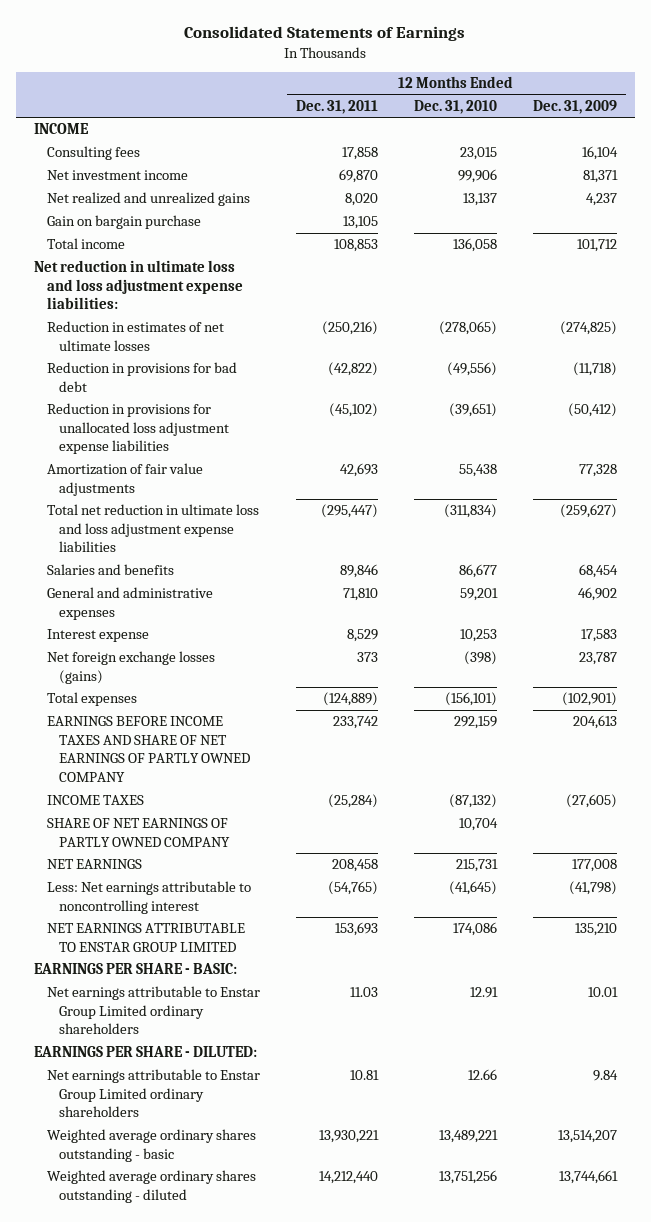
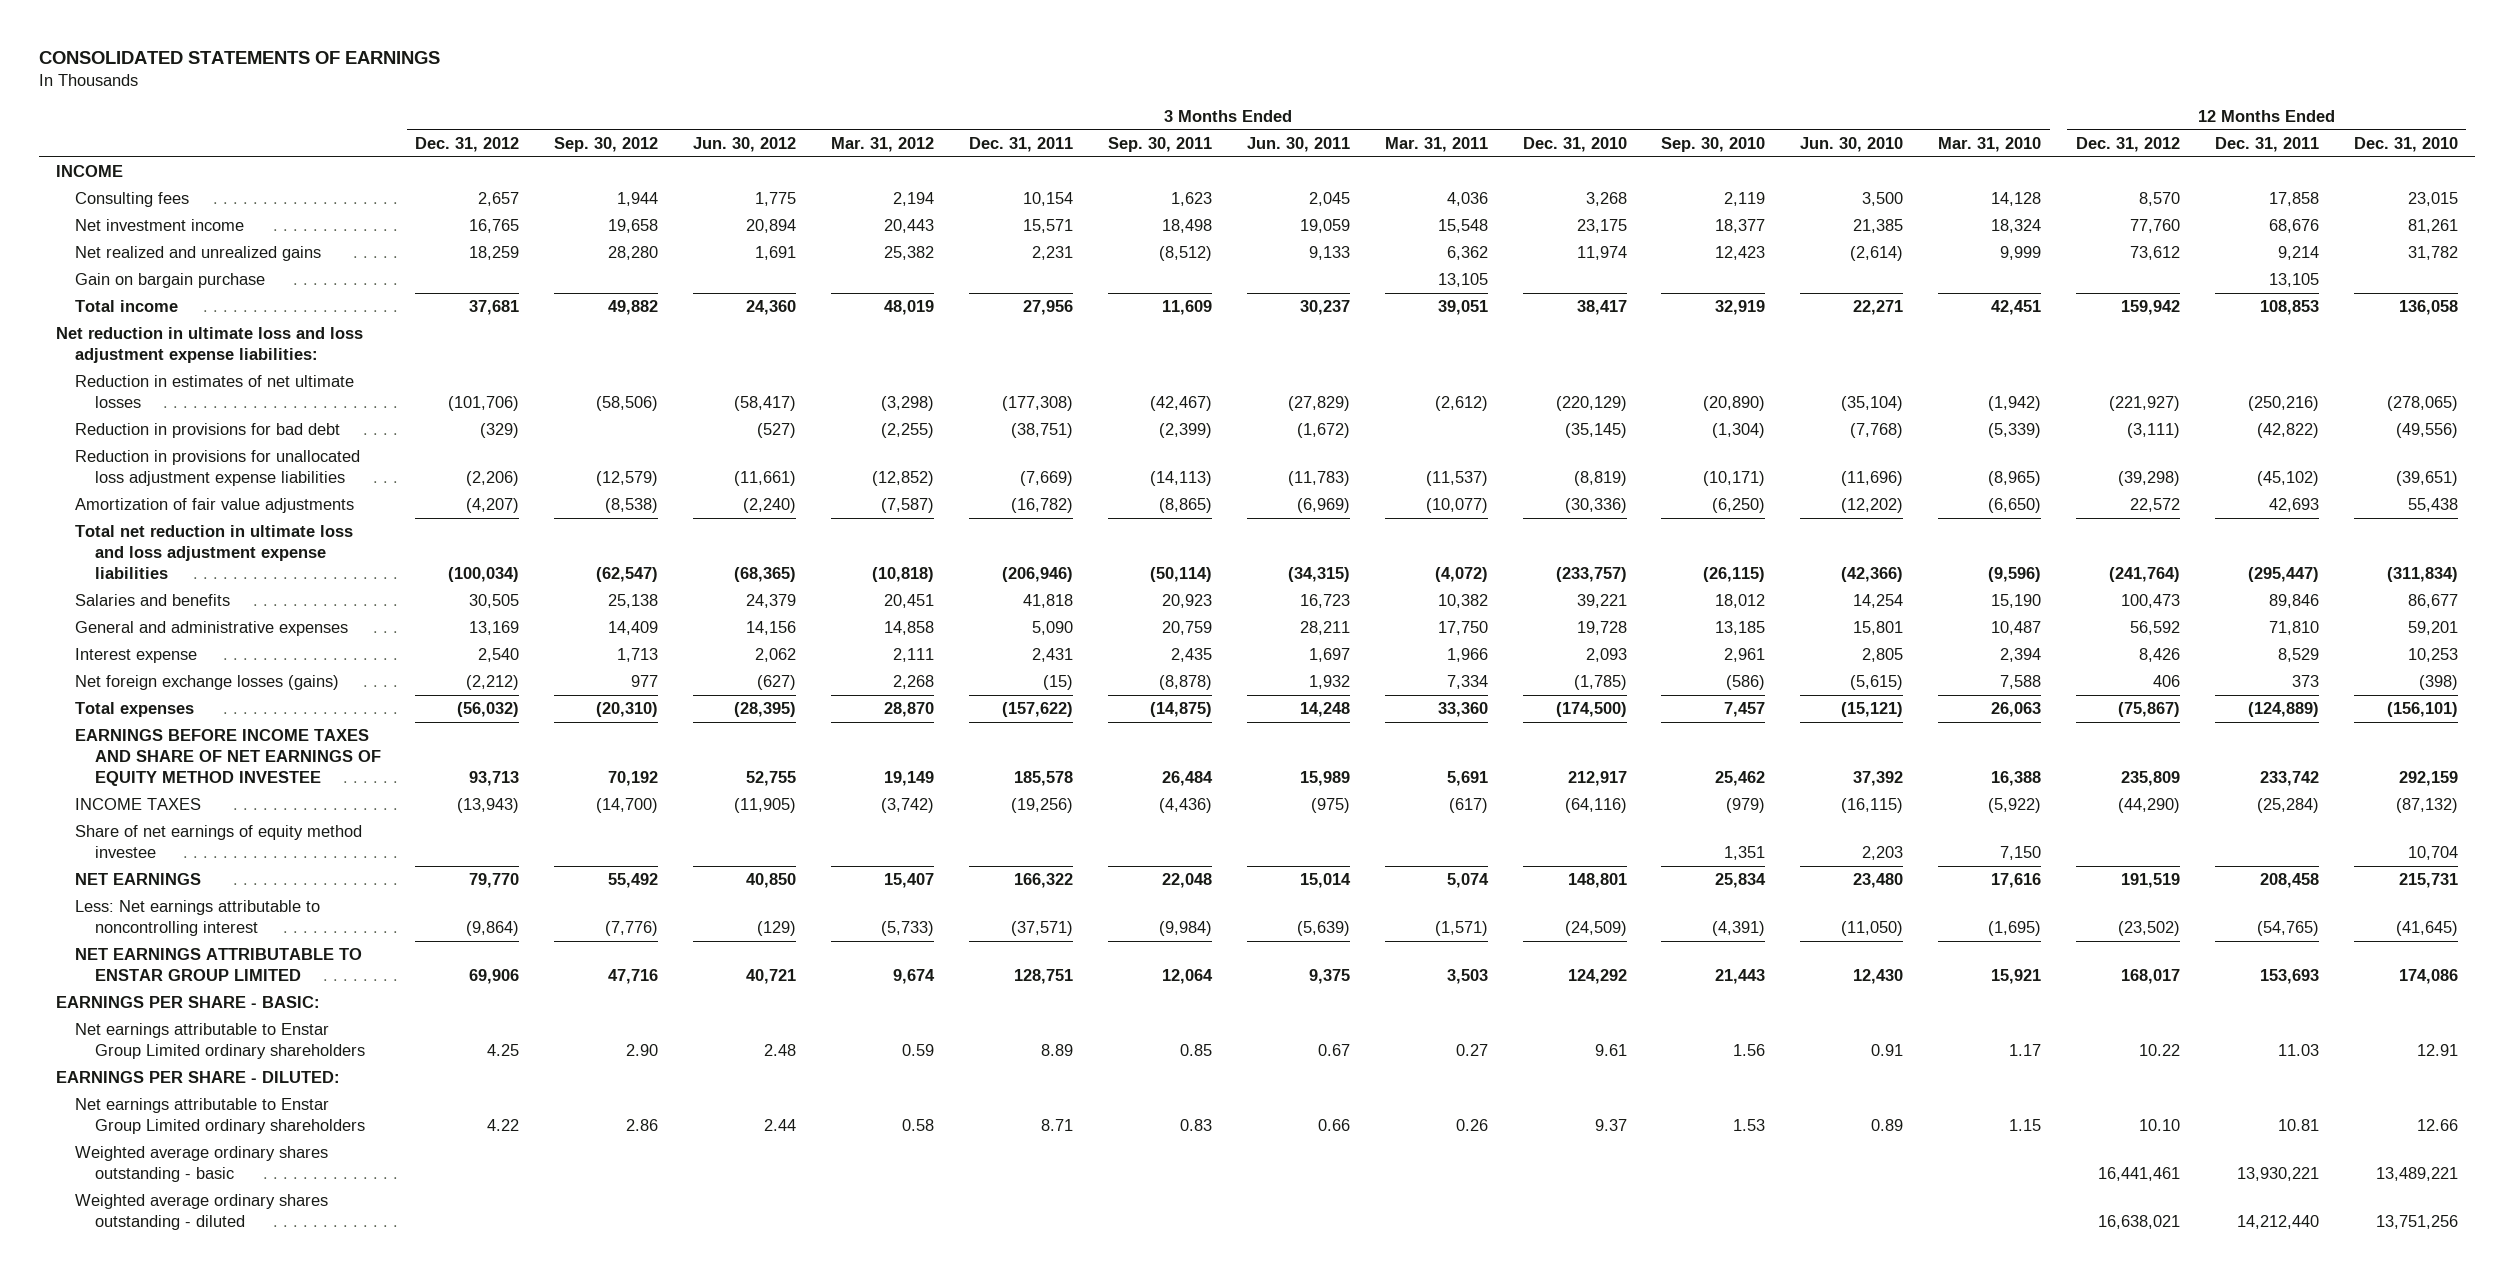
- Consolidated Statements of Earnings
+ CONSOLIDATED STATEMENTS OF EARNINGS
- | 12 Months Ended Dec. 31, 2011 | 12 Months Ended Dec. 31, 2010 | 12 Months Ended Dec. 31, 2009
+ | 3 Months Ended Dec. 31, 2012 | 3 Months Ended Sep. 30, 2012 | 3 Months Ended Jun. 30, 2012 | 3 Months Ended Mar. 31, 2012 | 3 Months Ended Dec. 31, 2011 | 3 Months Ended Sep. 30, 2011 | 3 Months Ended Jun. 30, 2011 | 3 Months Ended Mar. 31, 2011 | 3 Months Ended Dec. 31, 2010 | 3 Months Ended Sep. 30, 2010 | 3 Months Ended Jun. 30, 2010 | 3 Months Ended Mar. 31, 2010 | 12 Months Ended Dec. 31, 2012 | 12 Months Ended Dec. 31, 2011 | 12 Months Ended Dec. 31, 2010
- Net investment income | 69,870 | 99,906 | 81,371
- Net realized and unrealized gains | 8,020 | 13,137 | 4,237
+ Net investment income | 16,765 | 19,658 | 20,894 | 20,443 | 15,571 | 18,498 | 19,059 | 15,548 | 23,175 | 18,377 | 21,385 | 18,324 | 77,760 | 68,676 | 81,261
+ Net realized and unrealized gains | 18,259 | 28,280 | 1,691 | 25,382 | 2,231 | (8,512) | 9,133 | 6,362 | 11,974 | 12,423 | (2,614) | 9,999 | 73,612 | 9,214 | 31,782
- EARNINGS BEFORE INCOME TAXES AND SHARE OF NET EARNINGS OF PARTLY OWNED COMPANY | 233,742 | 292,159 | 204,613
+ EARNINGS BEFORE INCOME TAXES AND SHARE OF NET EARNINGS OF EQUITY METHOD INVESTEE | 93,713 | 70,192 | 52,755 | 19,149 | 185,578 | 26,484 | 15,989 | 5,691 | 212,917 | 25,462 | 37,392 | 16,388 | 235,809 | 233,742 | 292,159
- SHARE OF NET EARNINGS OF PARTLY OWNED COMPANY | | 10,704 |
+ Share of net earnings of equity method investee | | | | | | | | | | 1,351 | 2,203 | 7,150 | | | 10,704

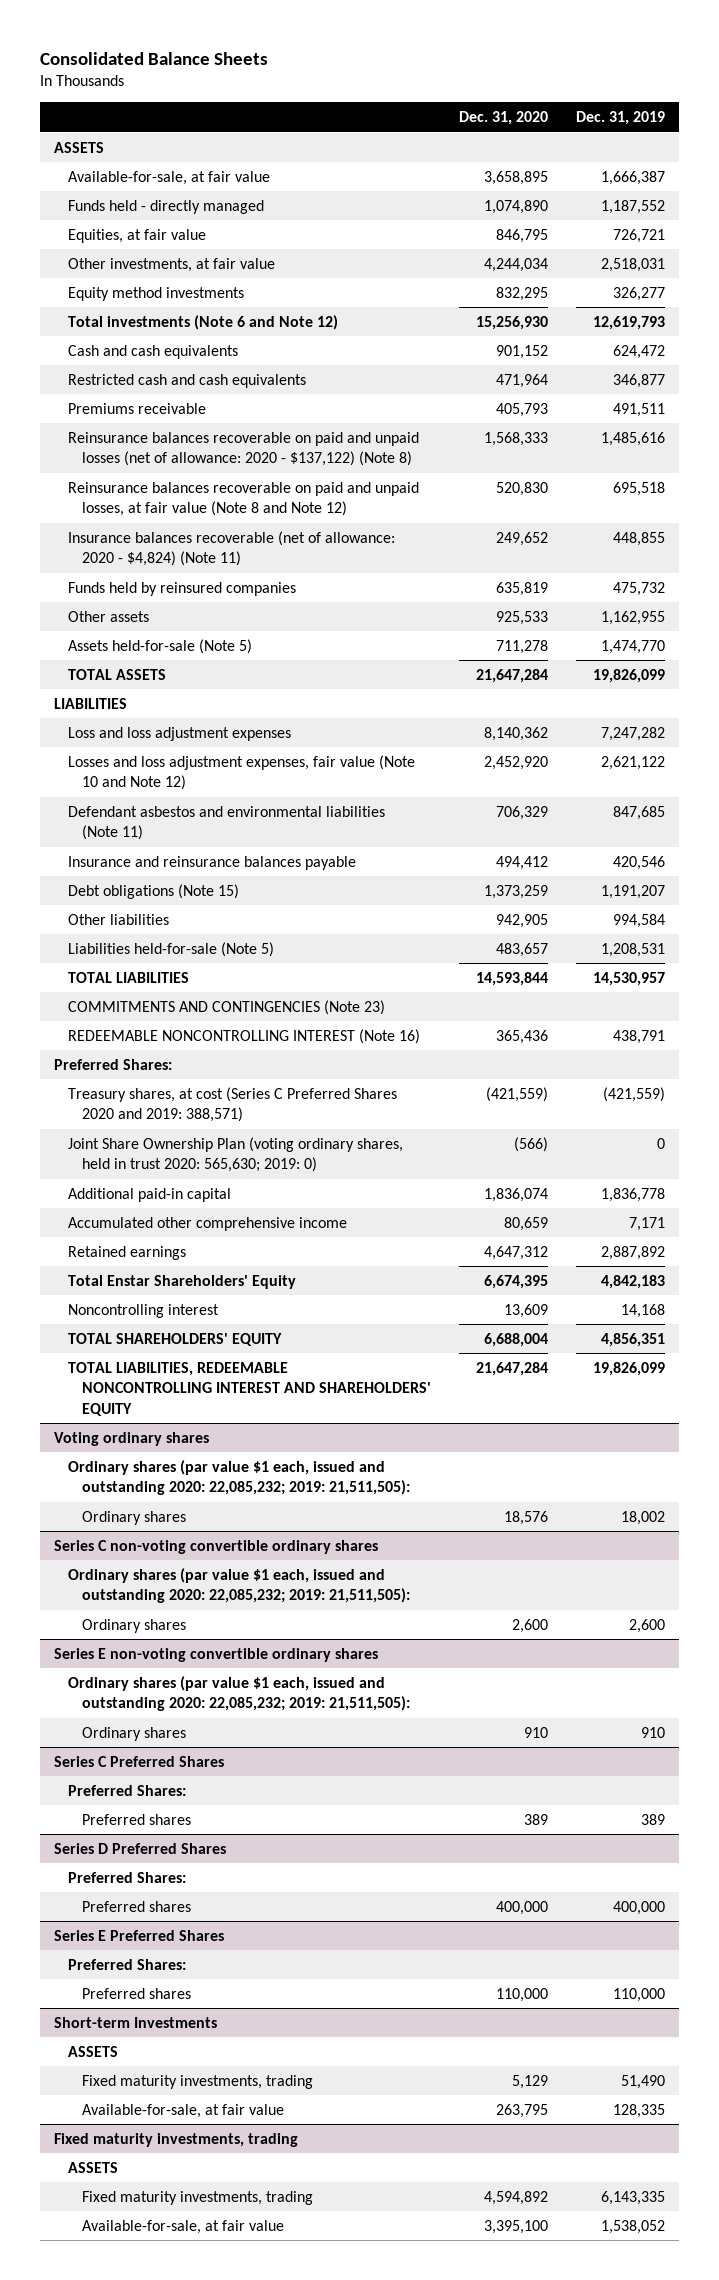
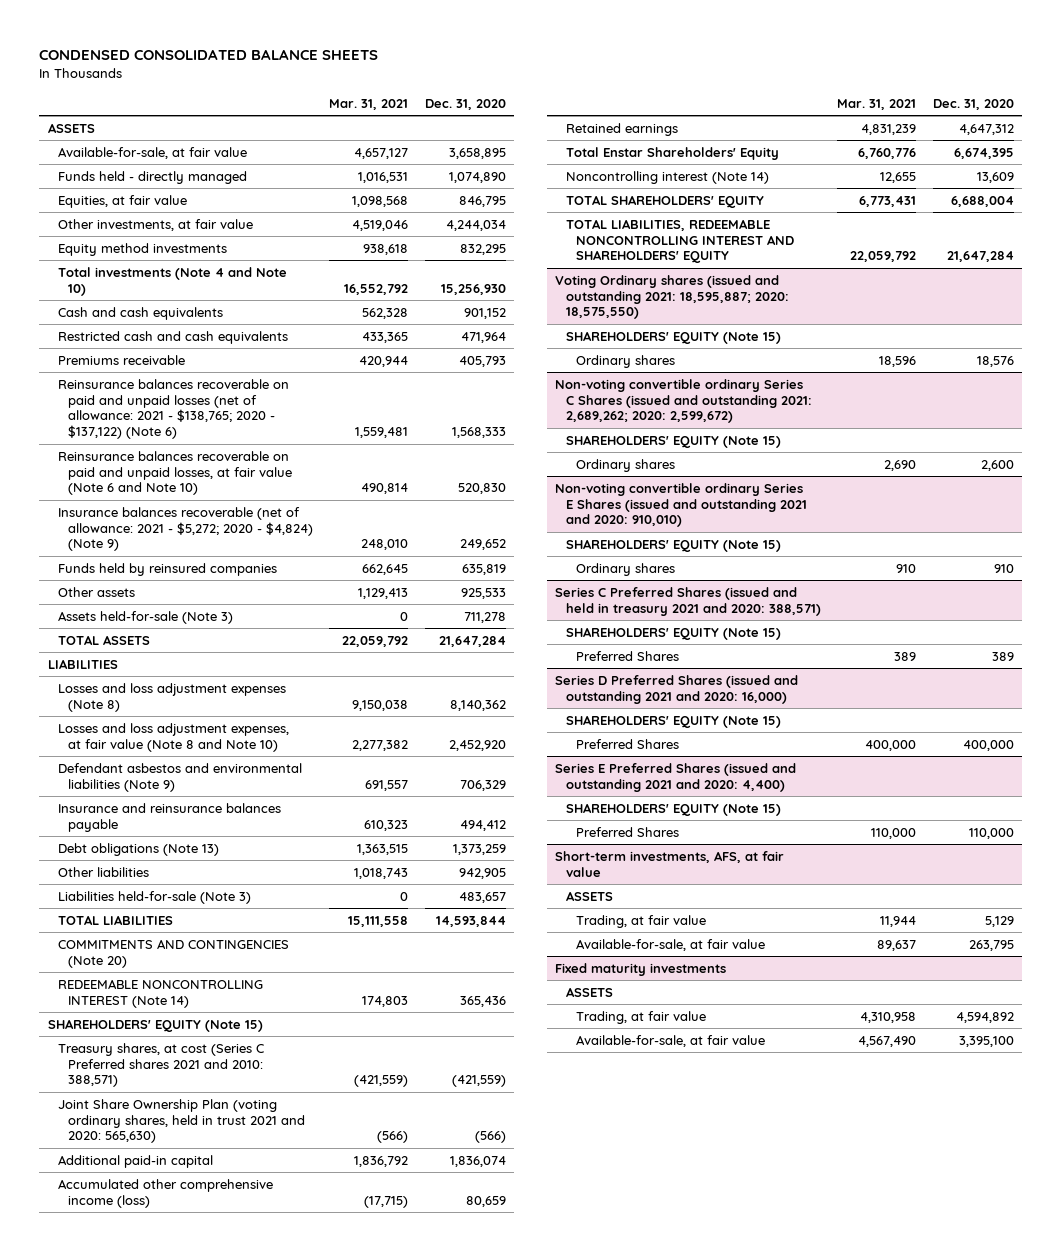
- Consolidated Balance Sheets
+ CONDENSED CONSOLIDATED BALANCE SHEETS
- | Dec. 31, 2020 | Dec. 31, 2019
+ | Mar. 31, 2021 | Dec. 31, 2020
- Total investments (Note 6 and Note 12) | 15,256,930 | 12,619,793
+ Total investments (Note 4 and Note 10) | 16,552,792 | 15,256,930
- Reinsurance balances recoverable on paid and unpaid losses (net of allowance: 2020 - $137,122) (Note 8) | 1,568,333 | 1,485,616
- Reinsurance balances recoverable on paid and unpaid losses, at fair value (Note 8 and Note 12) | 520,830 | 695,518
- Insurance balances recoverable (net of allowance: 2020 - $4,824) (Note 11) | 249,652 | 448,855
+ Reinsurance balances recoverable on paid and unpaid losses (net of allowance: 2021 - $138,765; 2020 - $137,122) (Note 6) | 1,559,481 | 1,568,333
+ Reinsurance balances recoverable on paid and unpaid losses, at fair value (Note 6 and Note 10) | 490,814 | 520,830
+ Insurance balances recoverable (net of allowance: 2021 - $5,272; 2020 - $4,824) (Note 9) | 248,010 | 249,652
- Assets held-for-sale (Note 5) | 711,278 | 1,474,770
+ Assets held-for-sale (Note 3) | 0 | 711,278
- Loss and loss adjustment expenses | 8,140,362 | 7,247,282
- Losses and loss adjustment expenses, fair value (Note 10 and Note 12) | 2,452,920 | 2,621,122
- Defendant asbestos and environmental liabilities (Note 11) | 706,329 | 847,685
+ Losses and loss adjustment expenses (Note 8) | 9,150,038 | 8,140,362
+ Losses and loss adjustment expenses, at fair value (Note 8 and Note 10) | 2,277,382 | 2,452,920
+ Defendant asbestos and environmental liabilities (Note 9) | 691,557 | 706,329
- Debt obligations (Note 15) | 1,373,259 | 1,191,207
+ Debt obligations (Note 13) | 1,363,515 | 1,373,259
- Liabilities held-for-sale (Note 5) | 483,657 | 1,208,531
+ Liabilities held-for-sale (Note 3) | 0 | 483,657
- COMMITMENTS AND CONTINGENCIES (Note 23)
- REDEEMABLE NONCONTROLLING INTEREST (Note 16) | 365,436 | 438,791
- Preferred Shares:
- Treasury shares, at cost (Series C Preferred Shares 2020 and 2019: 388,571) | (421,559) | (421,559)
- Joint Share Ownership Plan (voting ordinary shares, held in trust 2020: 565,630; 2019: 0) | (566) | 0
+ COMMITMENTS AND CONTINGENCIES (Note 20)
+ REDEEMABLE NONCONTROLLING INTEREST (Note 14) | 174,803 | 365,436
+ SHAREHOLDERS' EQUITY (Note 15)
+ Treasury shares, at cost (Series C Preferred shares 2021 and 2010: 388,571) | (421,559) | (421,559)
+ Joint Share Ownership Plan (voting ordinary shares, held in trust 2021 and 2020: 565,630) | (566) | (566)
- Accumulated other comprehensive income | 80,659 | 7,171
+ Accumulated other comprehensive income (loss) | (17,715) | 80,659
- Noncontrolling interest | 13,609 | 14,168
+ Noncontrolling interest (Note 14) | 12,655 | 13,609
- Voting ordinary shares
- Ordinary shares (par value $1 each, issued and outstanding 2020: 22,085,232; 2019: 21,511,505):
+ Voting Ordinary shares (issued and outstanding 2021: 18,595,887; 2020: 18,575,550)
+ SHAREHOLDERS' EQUITY (Note 15)
- Series C non-voting convertible ordinary shares
- Ordinary shares (par value $1 each, issued and outstanding 2020: 22,085,232; 2019: 21,511,505):
+ Non-voting convertible ordinary Series C Shares (issued and outstanding 2021: 2,689,262; 2020: 2,599,672)
+ SHAREHOLDERS' EQUITY (Note 15)
- Series E non-voting convertible ordinary shares
- Ordinary shares (par value $1 each, issued and outstanding 2020: 22,085,232; 2019: 21,511,505):
+ Non-voting convertible ordinary Series E Shares (issued and outstanding 2021 and 2020: 910,010)
+ SHAREHOLDERS' EQUITY (Note 15)
- Series C Preferred Shares
- Preferred Shares:
- Preferred shares | 389 | 389
- Series D Preferred Shares
- Preferred Shares:
- Preferred shares | 400,000 | 400,000
- Series E Preferred Shares
- Preferred Shares:
- Preferred shares | 110,000 | 110,000
- Short-term Investments
+ Series C Preferred Shares (issued and held in treasury 2021 and 2020: 388,571)
+ SHAREHOLDERS' EQUITY (Note 15)
+ Preferred Shares | 389 | 389
+ Series D Preferred Shares (issued and outstanding 2021 and 2020: 16,000)
+ SHAREHOLDERS' EQUITY (Note 15)
+ Preferred Shares | 400,000 | 400,000
+ Series E Preferred Shares (issued and outstanding 2021 and 2020: 4,400)
+ SHAREHOLDERS' EQUITY (Note 15)
+ Preferred Shares | 110,000 | 110,000
+ Short-term investments, AFS, at fair value
- Fixed maturity investments, trading | 5,129 | 51,490
+ Trading, at fair value | 11,944 | 5,129
- Fixed maturity investments, trading
+ Fixed maturity investments
- Fixed maturity investments, trading | 4,594,892 | 6,143,335
+ Trading, at fair value | 4,310,958 | 4,594,892

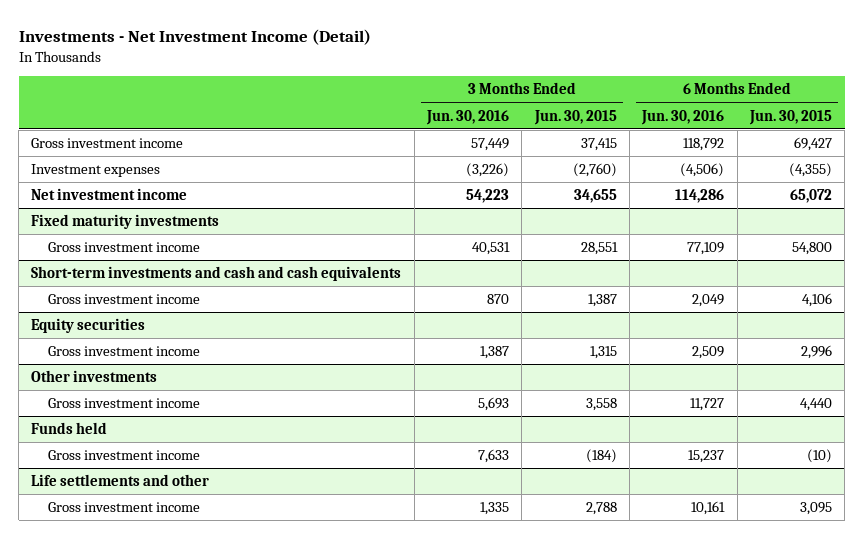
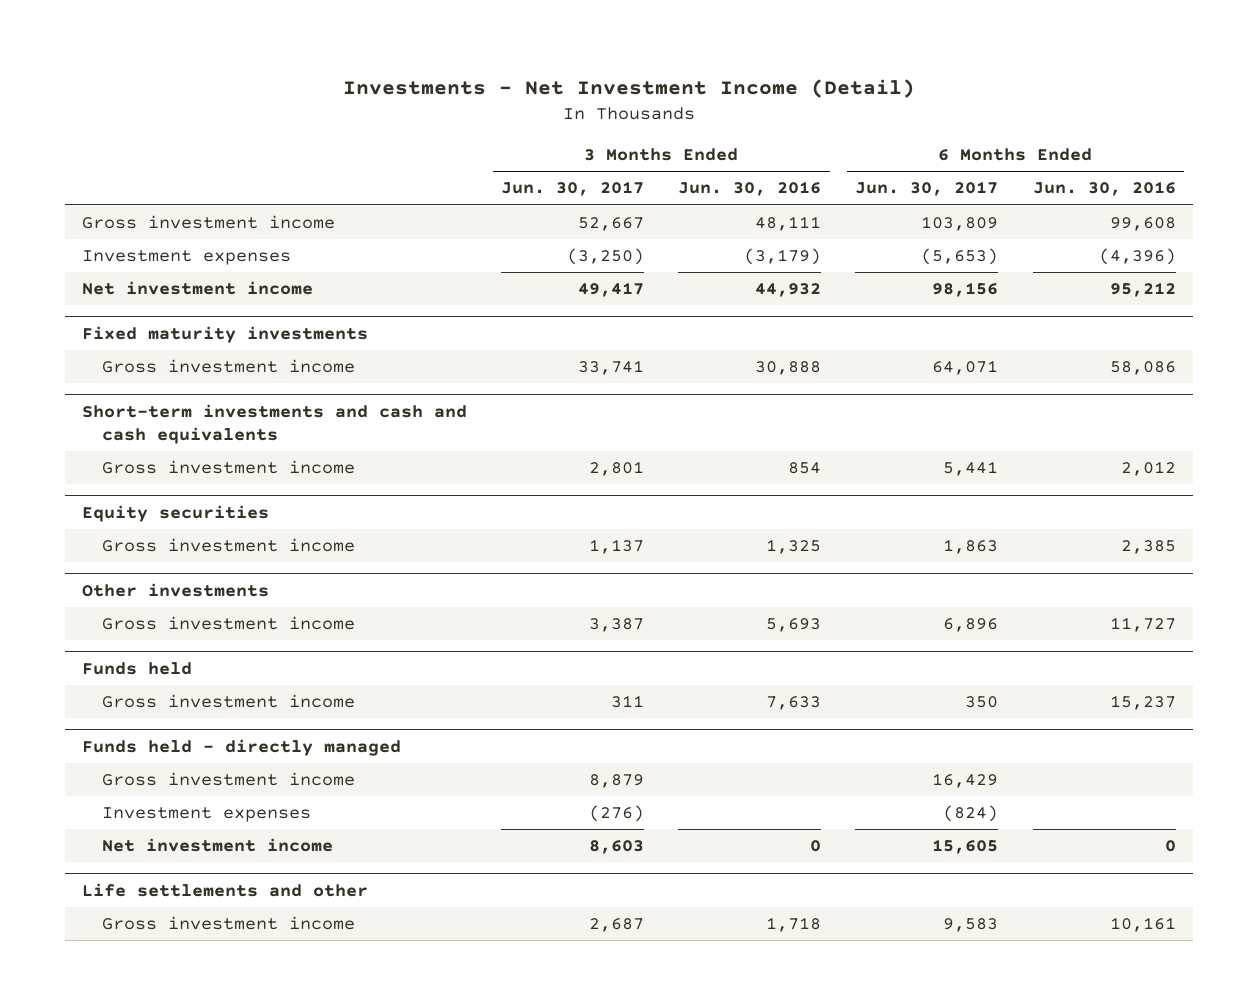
- | 3 Months Ended Jun. 30, 2016 | 3 Months Ended Jun. 30, 2015 | 6 Months Ended Jun. 30, 2016 | 6 Months Ended Jun. 30, 2015
+ | 3 Months Ended Jun. 30, 2017 | 3 Months Ended Jun. 30, 2016 | 6 Months Ended Jun. 30, 2017 | 6 Months Ended Jun. 30, 2016
- Gross investment income | 57,449 | 37,415 | 118,792 | 69,427
- Investment expenses | (3,226) | (2,760) | (4,506) | (4,355)
- Net investment income | 54,223 | 34,655 | 114,286 | 65,072
+ Gross investment income | 52,667 | 48,111 | 103,809 | 99,608
+ Investment expenses | (3,250) | (3,179) | (5,653) | (4,396)
+ Net investment income | 49,417 | 44,932 | 98,156 | 95,212
@ Fixed maturity investments
- Gross investment income | 40,531 | 28,551 | 77,109 | 54,800
+ Gross investment income | 33,741 | 30,888 | 64,071 | 58,086
@ Short-term investments and cash and cash equivalents
- Gross investment income | 870 | 1,387 | 2,049 | 4,106
+ Gross investment income | 2,801 | 854 | 5,441 | 2,012
@ Equity securities
- Gross investment income | 1,387 | 1,315 | 2,509 | 2,996
+ Gross investment income | 1,137 | 1,325 | 1,863 | 2,385
+ Funds held - directly managed
+ Gross investment income | 8,879 | | 16,429 |
+ Investment expenses | (276) | | (824) |
+ Net investment income | 8,603 | 0 | 15,605 | 0
@ Life settlements and other
- Gross investment income | 1,335 | 2,788 | 10,161 | 3,095
+ Gross investment income | 2,687 | 1,718 | 9,583 | 10,161

